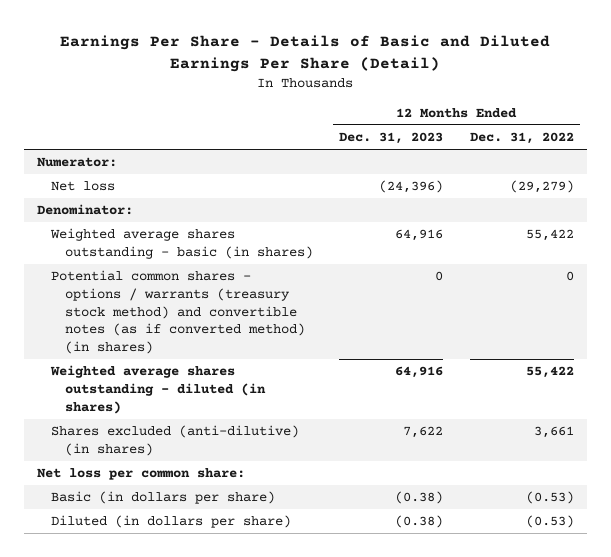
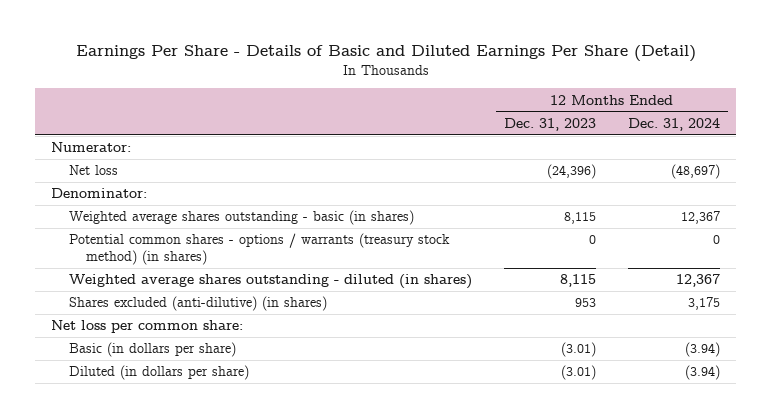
- | 12 Months Ended Dec. 31, 2023 | 12 Months Ended Dec. 31, 2022
+ | 12 Months Ended Dec. 31, 2023 | 12 Months Ended Dec. 31, 2024
- Weighted average shares outstanding - basic (in shares) | 64,916 | 55,422
- Potential common shares - options / warrants (treasury stock method) and convertible notes (as if converted method) (in shares) | 0 | 0
- Weighted average shares outstanding - diluted (in shares) | 64,916 | 55,422
- Shares excluded (anti-dilutive) (in shares) | 7,622 | 3,661
+ Weighted average shares outstanding - basic (in shares) | 8,115 | 12,367
+ Potential common shares - options / warrants (treasury stock method) (in shares) | 0 | 0
+ Weighted average shares outstanding - diluted (in shares) | 8,115 | 12,367
+ Shares excluded (anti-dilutive) (in shares) | 953 | 3,175
- Basic (in dollars per share) | (0.38) | (0.53)
- Diluted (in dollars per share) | (0.38) | (0.53)
+ Basic (in dollars per share) | (3.01) | (3.94)
+ Diluted (in dollars per share) | (3.01) | (3.94)

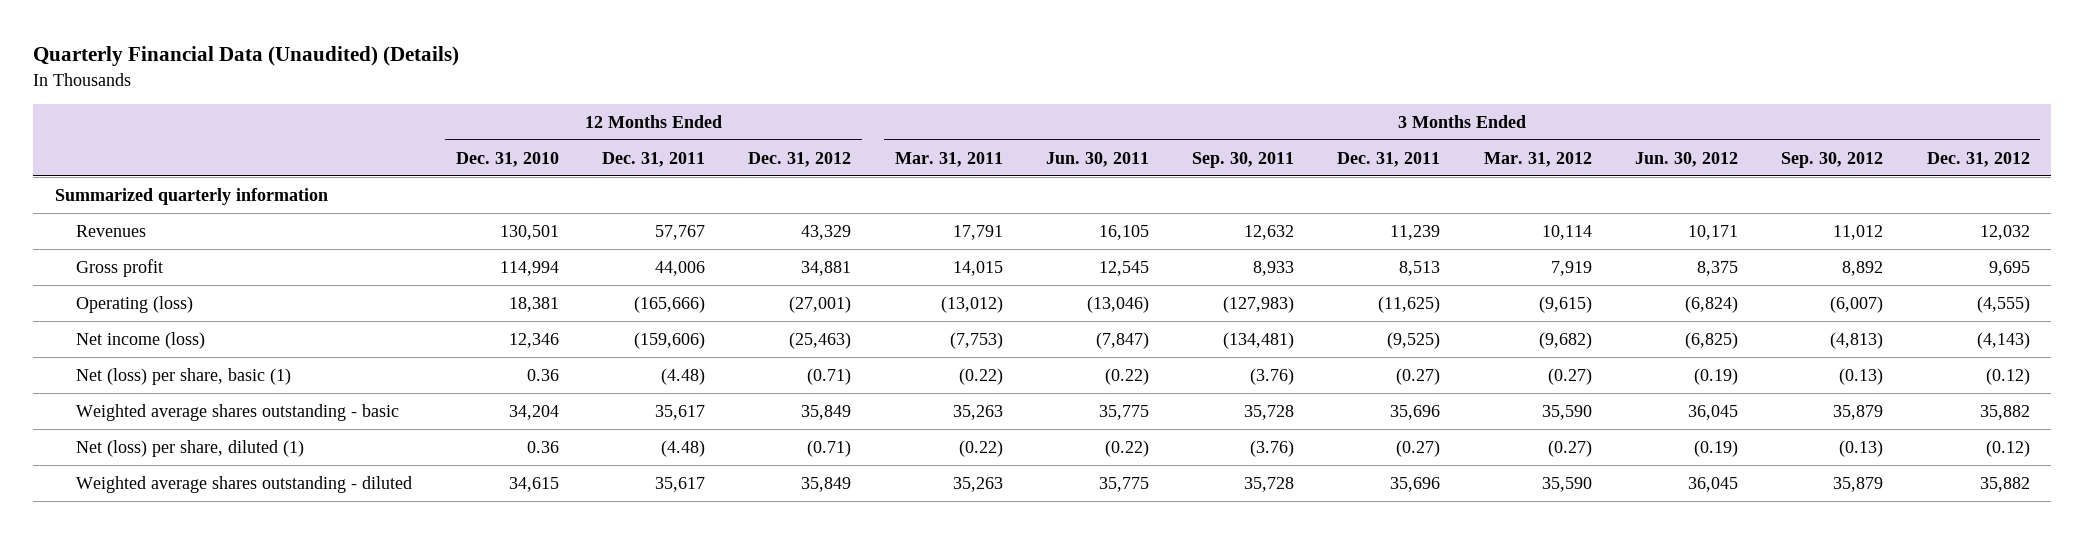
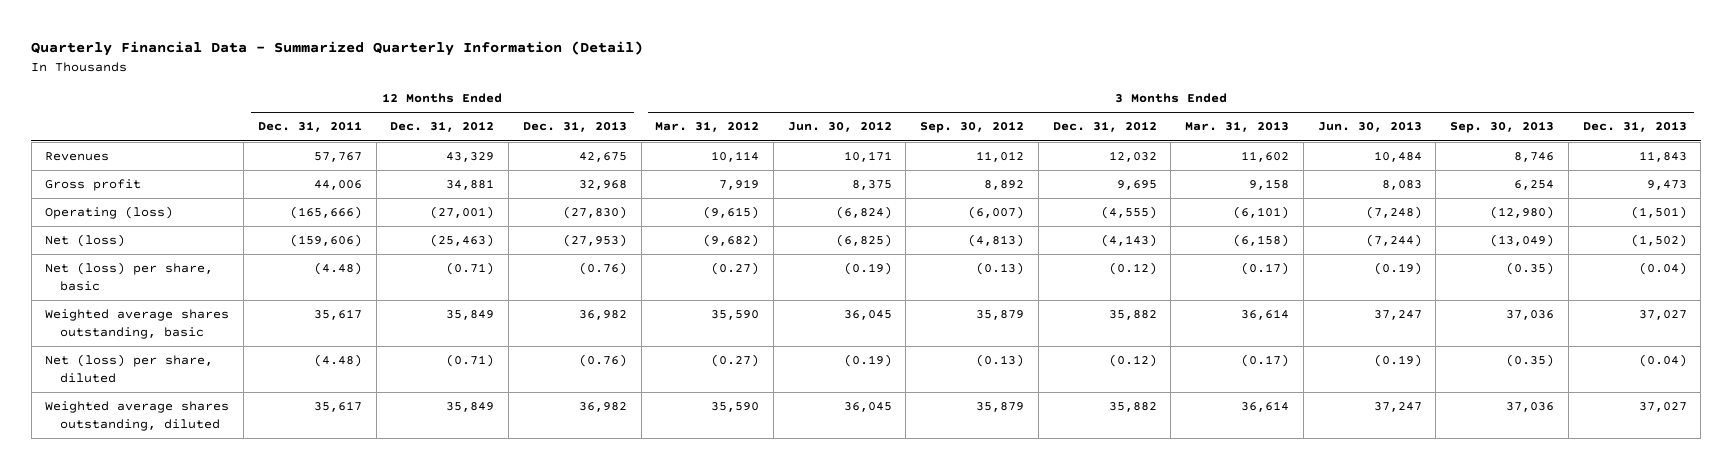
- Quarterly Financial Data (Unaudited) (Details)
+ Quarterly Financial Data - Summarized Quarterly Information (Detail)
- | 12 Months Ended Dec. 31, 2010 | 12 Months Ended Dec. 31, 2011 | 12 Months Ended Dec. 31, 2012 | 3 Months Ended Mar. 31, 2011 | 3 Months Ended Jun. 30, 2011 | 3 Months Ended Sep. 30, 2011 | 3 Months Ended Dec. 31, 2011 | 3 Months Ended Mar. 31, 2012 | 3 Months Ended Jun. 30, 2012 | 3 Months Ended Sep. 30, 2012 | 3 Months Ended Dec. 31, 2012
+ | 12 Months Ended Dec. 31, 2011 | 12 Months Ended Dec. 31, 2012 | 12 Months Ended Dec. 31, 2013 | 3 Months Ended Mar. 31, 2012 | 3 Months Ended Jun. 30, 2012 | 3 Months Ended Sep. 30, 2012 | 3 Months Ended Dec. 31, 2012 | 3 Months Ended Mar. 31, 2013 | 3 Months Ended Jun. 30, 2013 | 3 Months Ended Sep. 30, 2013 | 3 Months Ended Dec. 31, 2013
- Summarized quarterly information
- Net income (loss) | 12,346 | (159,606) | (25,463) | (7,753) | (7,847) | (134,481) | (9,525) | (9,682) | (6,825) | (4,813) | (4,143)
- Net (loss) per share, basic (1) | 0.36 | (4.48) | (0.71) | (0.22) | (0.22) | (3.76) | (0.27) | (0.27) | (0.19) | (0.13) | (0.12)
- Weighted average shares outstanding - basic | 34,204 | 35,617 | 35,849 | 35,263 | 35,775 | 35,728 | 35,696 | 35,590 | 36,045 | 35,879 | 35,882
- Net (loss) per share, diluted (1) | 0.36 | (4.48) | (0.71) | (0.22) | (0.22) | (3.76) | (0.27) | (0.27) | (0.19) | (0.13) | (0.12)
- Weighted average shares outstanding - diluted | 34,615 | 35,617 | 35,849 | 35,263 | 35,775 | 35,728 | 35,696 | 35,590 | 36,045 | 35,879 | 35,882
+ Net (loss) | (159,606) | (25,463) | (27,953) | (9,682) | (6,825) | (4,813) | (4,143) | (6,158) | (7,244) | (13,049) | (1,502)
+ Net (loss) per share, basic | (4.48) | (0.71) | (0.76) | (0.27) | (0.19) | (0.13) | (0.12) | (0.17) | (0.19) | (0.35) | (0.04)
+ Weighted average shares outstanding, basic | 35,617 | 35,849 | 36,982 | 35,590 | 36,045 | 35,879 | 35,882 | 36,614 | 37,247 | 37,036 | 37,027
+ Net (loss) per share, diluted | (4.48) | (0.71) | (0.76) | (0.27) | (0.19) | (0.13) | (0.12) | (0.17) | (0.19) | (0.35) | (0.04)
+ Weighted average shares outstanding, diluted | 35,617 | 35,849 | 36,982 | 35,590 | 36,045 | 35,879 | 35,882 | 36,614 | 37,247 | 37,036 | 37,027

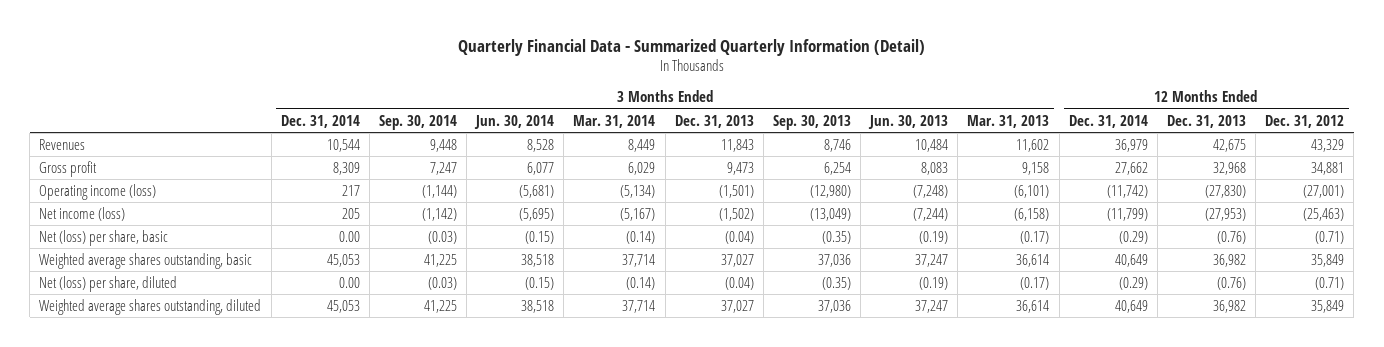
- | 12 Months Ended Dec. 31, 2011 | 12 Months Ended Dec. 31, 2012 | 12 Months Ended Dec. 31, 2013 | 3 Months Ended Mar. 31, 2012 | 3 Months Ended Jun. 30, 2012 | 3 Months Ended Sep. 30, 2012 | 3 Months Ended Dec. 31, 2012 | 3 Months Ended Mar. 31, 2013 | 3 Months Ended Jun. 30, 2013 | 3 Months Ended Sep. 30, 2013 | 3 Months Ended Dec. 31, 2013
+ | 3 Months Ended Dec. 31, 2014 | 3 Months Ended Sep. 30, 2014 | 3 Months Ended Jun. 30, 2014 | 3 Months Ended Mar. 31, 2014 | 3 Months Ended Dec. 31, 2013 | 3 Months Ended Sep. 30, 2013 | 3 Months Ended Jun. 30, 2013 | 3 Months Ended Mar. 31, 2013 | 12 Months Ended Dec. 31, 2014 | 12 Months Ended Dec. 31, 2013 | 12 Months Ended Dec. 31, 2012
- Operating (loss) | (165,666) | (27,001) | (27,830) | (9,615) | (6,824) | (6,007) | (4,555) | (6,101) | (7,248) | (12,980) | (1,501)
- Net (loss) | (159,606) | (25,463) | (27,953) | (9,682) | (6,825) | (4,813) | (4,143) | (6,158) | (7,244) | (13,049) | (1,502)
+ Operating income (loss) | 217 | (1,144) | (5,681) | (5,134) | (1,501) | (12,980) | (7,248) | (6,101) | (11,742) | (27,830) | (27,001)
+ Net income (loss) | 205 | (1,142) | (5,695) | (5,167) | (1,502) | (13,049) | (7,244) | (6,158) | (11,799) | (27,953) | (25,463)

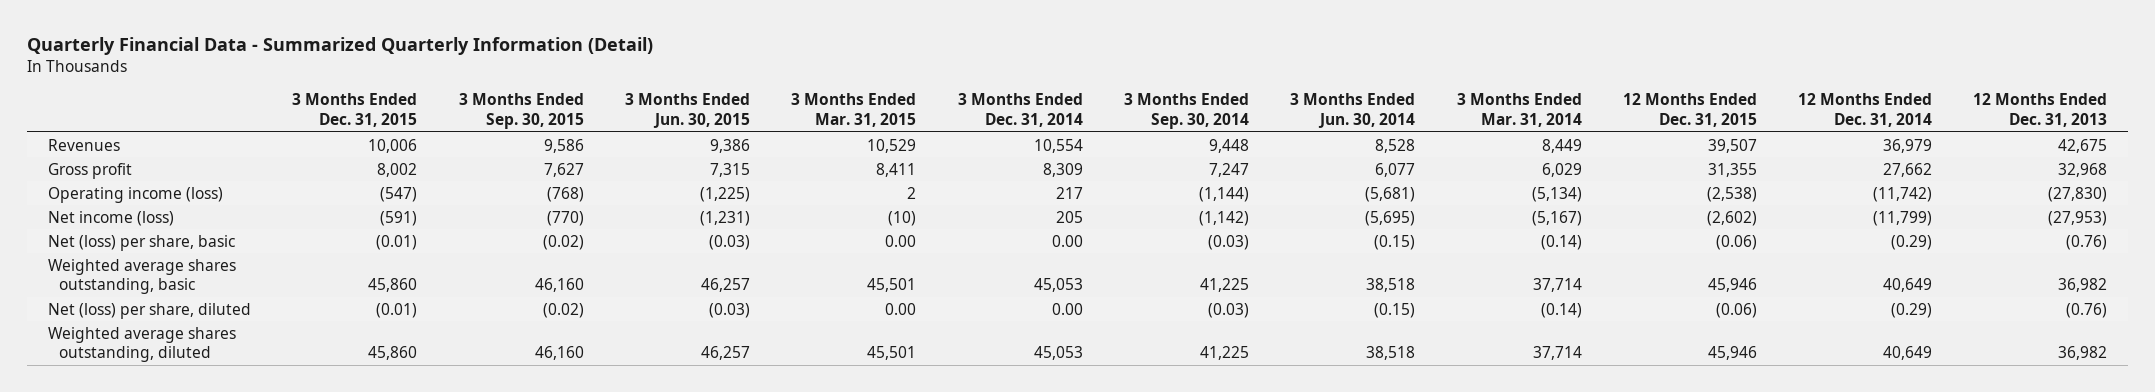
- | 3 Months Ended Dec. 31, 2014 | 3 Months Ended Sep. 30, 2014 | 3 Months Ended Jun. 30, 2014 | 3 Months Ended Mar. 31, 2014 | 3 Months Ended Dec. 31, 2013 | 3 Months Ended Sep. 30, 2013 | 3 Months Ended Jun. 30, 2013 | 3 Months Ended Mar. 31, 2013 | 12 Months Ended Dec. 31, 2014 | 12 Months Ended Dec. 31, 2013 | 12 Months Ended Dec. 31, 2012
+ | 3 Months Ended Dec. 31, 2015 | 3 Months Ended Sep. 30, 2015 | 3 Months Ended Jun. 30, 2015 | 3 Months Ended Mar. 31, 2015 | 3 Months Ended Dec. 31, 2014 | 3 Months Ended Sep. 30, 2014 | 3 Months Ended Jun. 30, 2014 | 3 Months Ended Mar. 31, 2014 | 12 Months Ended Dec. 31, 2015 | 12 Months Ended Dec. 31, 2014 | 12 Months Ended Dec. 31, 2013
- Revenues | 10,544 | 9,448 | 8,528 | 8,449 | 11,843 | 8,746 | 10,484 | 11,602 | 36,979 | 42,675 | 43,329
+ Revenues | 10,006 | 9,586 | 9,386 | 10,529 | 10,554 | 9,448 | 8,528 | 8,449 | 39,507 | 36,979 | 42,675

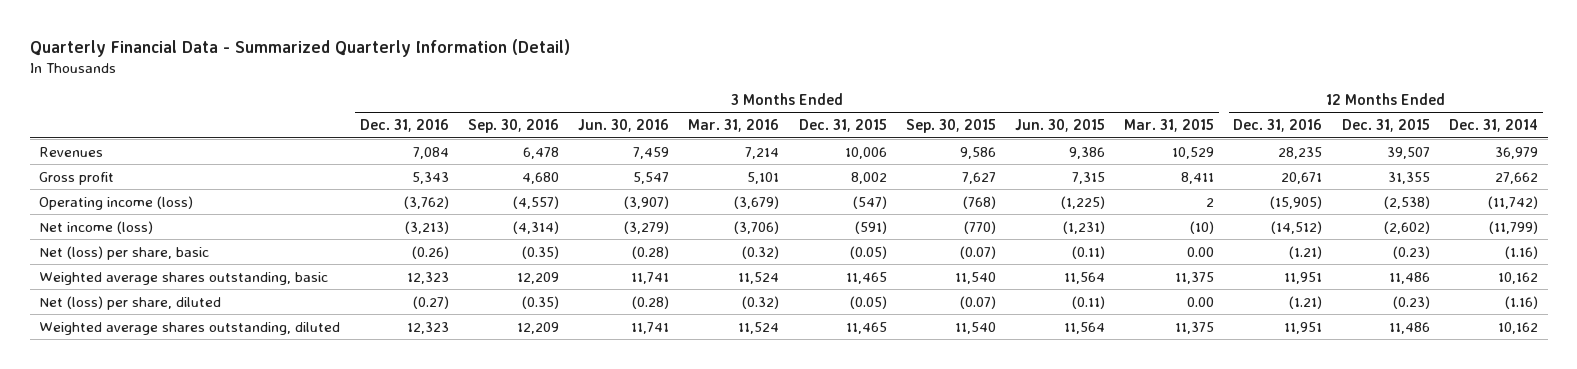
- | 3 Months Ended Dec. 31, 2015 | 3 Months Ended Sep. 30, 2015 | 3 Months Ended Jun. 30, 2015 | 3 Months Ended Mar. 31, 2015 | 3 Months Ended Dec. 31, 2014 | 3 Months Ended Sep. 30, 2014 | 3 Months Ended Jun. 30, 2014 | 3 Months Ended Mar. 31, 2014 | 12 Months Ended Dec. 31, 2015 | 12 Months Ended Dec. 31, 2014 | 12 Months Ended Dec. 31, 2013
+ | 3 Months Ended Dec. 31, 2016 | 3 Months Ended Sep. 30, 2016 | 3 Months Ended Jun. 30, 2016 | 3 Months Ended Mar. 31, 2016 | 3 Months Ended Dec. 31, 2015 | 3 Months Ended Sep. 30, 2015 | 3 Months Ended Jun. 30, 2015 | 3 Months Ended Mar. 31, 2015 | 12 Months Ended Dec. 31, 2016 | 12 Months Ended Dec. 31, 2015 | 12 Months Ended Dec. 31, 2014
- Net (loss) per share, basic | (0.01) | (0.02) | (0.03) | 0.00 | 0.00 | (0.03) | (0.15) | (0.14) | (0.06) | (0.29) | (0.76)
- Weighted average shares outstanding, basic | 45,860 | 46,160 | 46,257 | 45,501 | 45,053 | 41,225 | 38,518 | 37,714 | 45,946 | 40,649 | 36,982
- Net (loss) per share, diluted | (0.01) | (0.02) | (0.03) | 0.00 | 0.00 | (0.03) | (0.15) | (0.14) | (0.06) | (0.29) | (0.76)
- Weighted average shares outstanding, diluted | 45,860 | 46,160 | 46,257 | 45,501 | 45,053 | 41,225 | 38,518 | 37,714 | 45,946 | 40,649 | 36,982
+ Net (loss) per share, basic | (0.26) | (0.35) | (0.28) | (0.32) | (0.05) | (0.07) | (0.11) | 0.00 | (1.21) | (0.23) | (1.16)
+ Weighted average shares outstanding, basic | 12,323 | 12,209 | 11,741 | 11,524 | 11,465 | 11,540 | 11,564 | 11,375 | 11,951 | 11,486 | 10,162
+ Net (loss) per share, diluted | (0.27) | (0.35) | (0.28) | (0.32) | (0.05) | (0.07) | (0.11) | 0.00 | (1.21) | (0.23) | (1.16)
+ Weighted average shares outstanding, diluted | 12,323 | 12,209 | 11,741 | 11,524 | 11,465 | 11,540 | 11,564 | 11,375 | 11,951 | 11,486 | 10,162

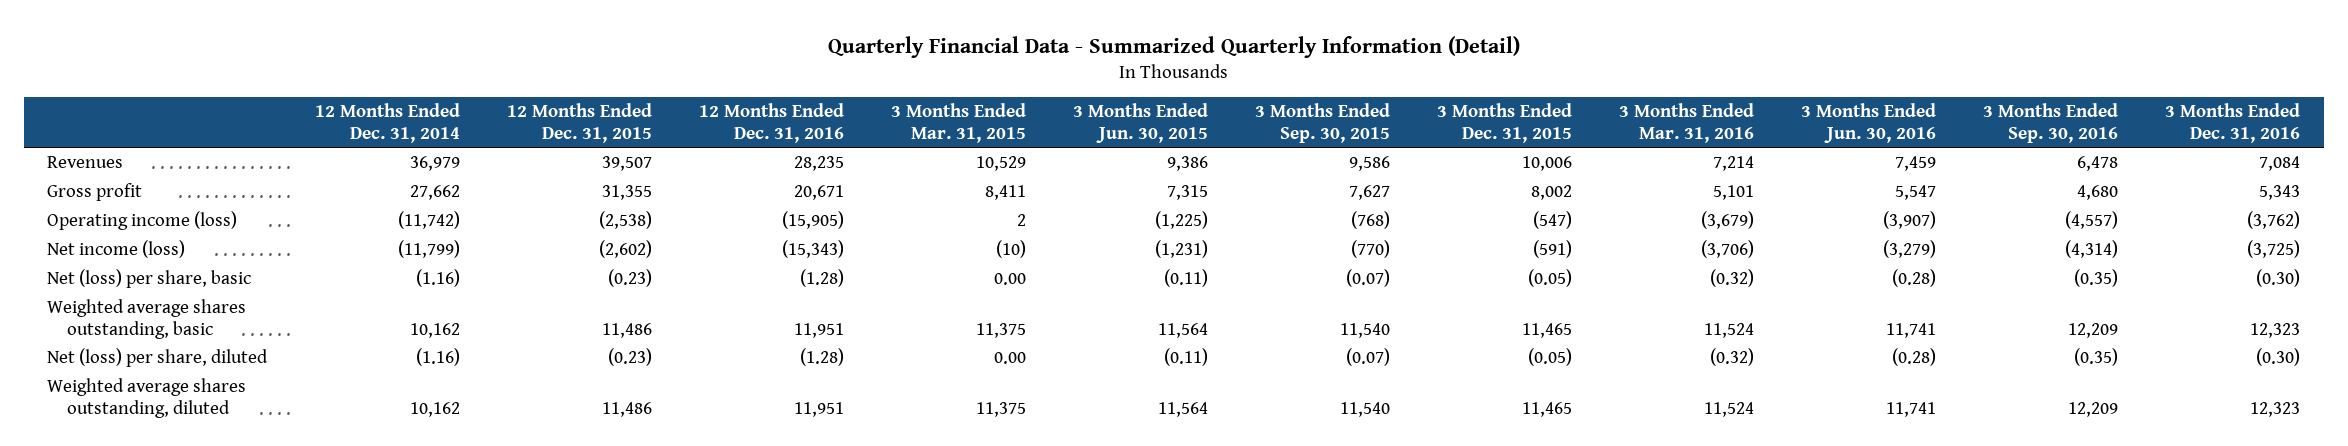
- | 3 Months Ended Dec. 31, 2016 | 3 Months Ended Sep. 30, 2016 | 3 Months Ended Jun. 30, 2016 | 3 Months Ended Mar. 31, 2016 | 3 Months Ended Dec. 31, 2015 | 3 Months Ended Sep. 30, 2015 | 3 Months Ended Jun. 30, 2015 | 3 Months Ended Mar. 31, 2015 | 12 Months Ended Dec. 31, 2016 | 12 Months Ended Dec. 31, 2015 | 12 Months Ended Dec. 31, 2014
+ | 12 Months Ended Dec. 31, 2014 | 12 Months Ended Dec. 31, 2015 | 12 Months Ended Dec. 31, 2016 | 3 Months Ended Mar. 31, 2015 | 3 Months Ended Jun. 30, 2015 | 3 Months Ended Sep. 30, 2015 | 3 Months Ended Dec. 31, 2015 | 3 Months Ended Mar. 31, 2016 | 3 Months Ended Jun. 30, 2016 | 3 Months Ended Sep. 30, 2016 | 3 Months Ended Dec. 31, 2016
- Net income (loss) | (3,213) | (4,314) | (3,279) | (3,706) | (591) | (770) | (1,231) | (10) | (14,512) | (2,602) | (11,799)
- Net (loss) per share, basic | (0.26) | (0.35) | (0.28) | (0.32) | (0.05) | (0.07) | (0.11) | 0.00 | (1.21) | (0.23) | (1.16)
+ Net income (loss) | (11,799) | (2,602) | (15,343) | (10) | (1,231) | (770) | (591) | (3,706) | (3,279) | (4,314) | (3,725)
+ Net (loss) per share, basic | (1.16) | (0.23) | (1.28) | 0.00 | (0.11) | (0.07) | (0.05) | (0.32) | (0.28) | (0.35) | (0.30)
- Net (loss) per share, diluted | (0.27) | (0.35) | (0.28) | (0.32) | (0.05) | (0.07) | (0.11) | 0.00 | (1.21) | (0.23) | (1.16)
+ Net (loss) per share, diluted | (1.16) | (0.23) | (1.28) | 0.00 | (0.11) | (0.07) | (0.05) | (0.32) | (0.28) | (0.35) | (0.30)

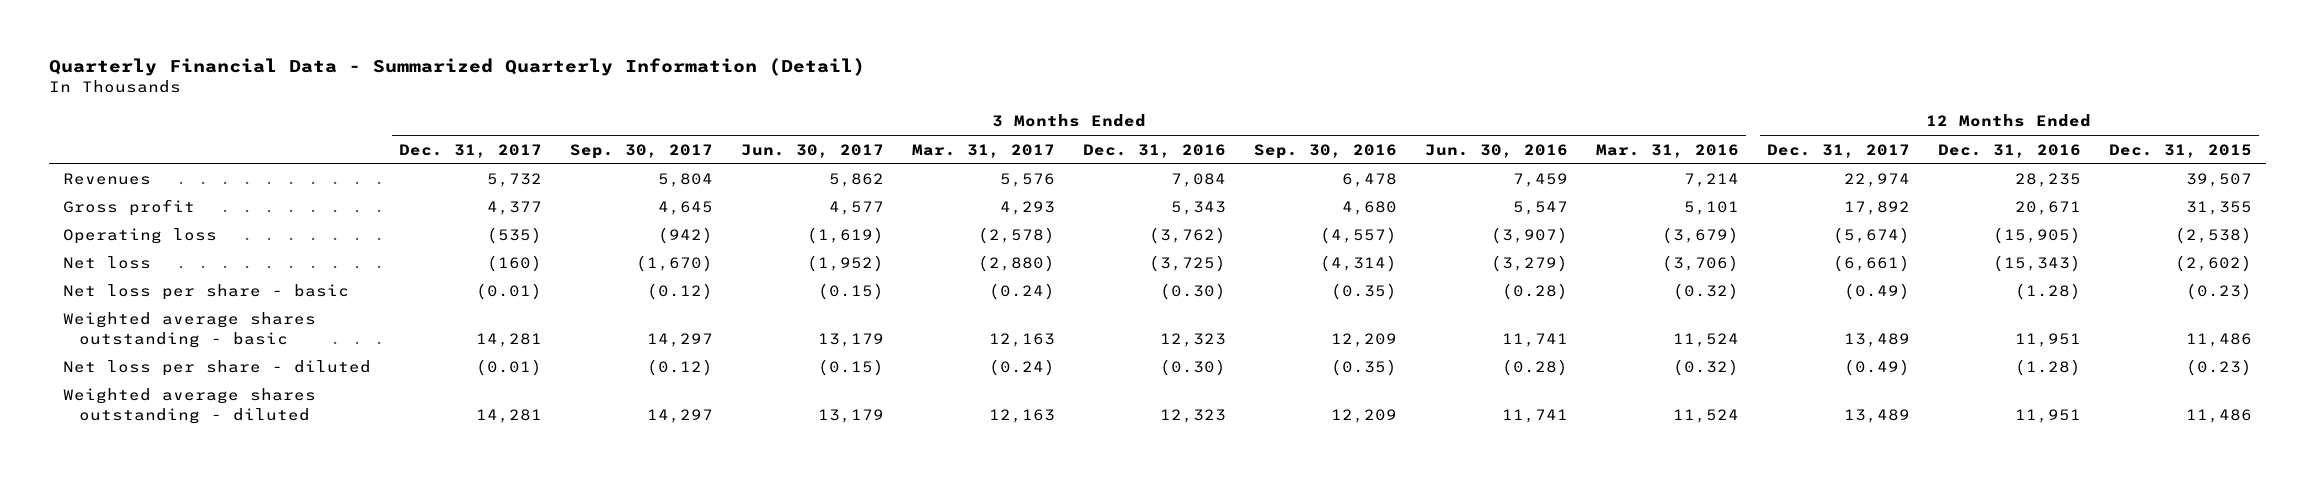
- | 12 Months Ended Dec. 31, 2014 | 12 Months Ended Dec. 31, 2015 | 12 Months Ended Dec. 31, 2016 | 3 Months Ended Mar. 31, 2015 | 3 Months Ended Jun. 30, 2015 | 3 Months Ended Sep. 30, 2015 | 3 Months Ended Dec. 31, 2015 | 3 Months Ended Mar. 31, 2016 | 3 Months Ended Jun. 30, 2016 | 3 Months Ended Sep. 30, 2016 | 3 Months Ended Dec. 31, 2016
+ | 3 Months Ended Dec. 31, 2017 | 3 Months Ended Sep. 30, 2017 | 3 Months Ended Jun. 30, 2017 | 3 Months Ended Mar. 31, 2017 | 3 Months Ended Dec. 31, 2016 | 3 Months Ended Sep. 30, 2016 | 3 Months Ended Jun. 30, 2016 | 3 Months Ended Mar. 31, 2016 | 12 Months Ended Dec. 31, 2017 | 12 Months Ended Dec. 31, 2016 | 12 Months Ended Dec. 31, 2015
- Operating income (loss) | (11,742) | (2,538) | (15,905) | 2 | (1,225) | (768) | (547) | (3,679) | (3,907) | (4,557) | (3,762)
- Net income (loss) | (11,799) | (2,602) | (15,343) | (10) | (1,231) | (770) | (591) | (3,706) | (3,279) | (4,314) | (3,725)
- Net (loss) per share, basic | (1.16) | (0.23) | (1.28) | 0.00 | (0.11) | (0.07) | (0.05) | (0.32) | (0.28) | (0.35) | (0.30)
- Weighted average shares outstanding, basic | 10,162 | 11,486 | 11,951 | 11,375 | 11,564 | 11,540 | 11,465 | 11,524 | 11,741 | 12,209 | 12,323
- Net (loss) per share, diluted | (1.16) | (0.23) | (1.28) | 0.00 | (0.11) | (0.07) | (0.05) | (0.32) | (0.28) | (0.35) | (0.30)
- Weighted average shares outstanding, diluted | 10,162 | 11,486 | 11,951 | 11,375 | 11,564 | 11,540 | 11,465 | 11,524 | 11,741 | 12,209 | 12,323
+ Operating loss | (535) | (942) | (1,619) | (2,578) | (3,762) | (4,557) | (3,907) | (3,679) | (5,674) | (15,905) | (2,538)
+ Net loss | (160) | (1,670) | (1,952) | (2,880) | (3,725) | (4,314) | (3,279) | (3,706) | (6,661) | (15,343) | (2,602)
+ Net loss per share - basic | (0.01) | (0.12) | (0.15) | (0.24) | (0.30) | (0.35) | (0.28) | (0.32) | (0.49) | (1.28) | (0.23)
+ Weighted average shares outstanding - basic | 14,281 | 14,297 | 13,179 | 12,163 | 12,323 | 12,209 | 11,741 | 11,524 | 13,489 | 11,951 | 11,486
+ Net loss per share - diluted | (0.01) | (0.12) | (0.15) | (0.24) | (0.30) | (0.35) | (0.28) | (0.32) | (0.49) | (1.28) | (0.23)
+ Weighted average shares outstanding - diluted | 14,281 | 14,297 | 13,179 | 12,163 | 12,323 | 12,209 | 11,741 | 11,524 | 13,489 | 11,951 | 11,486

